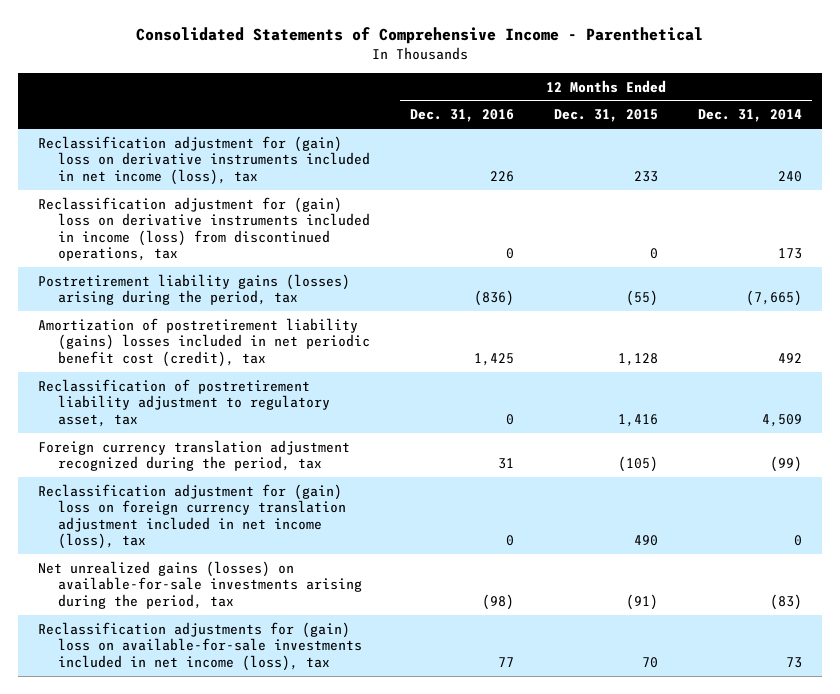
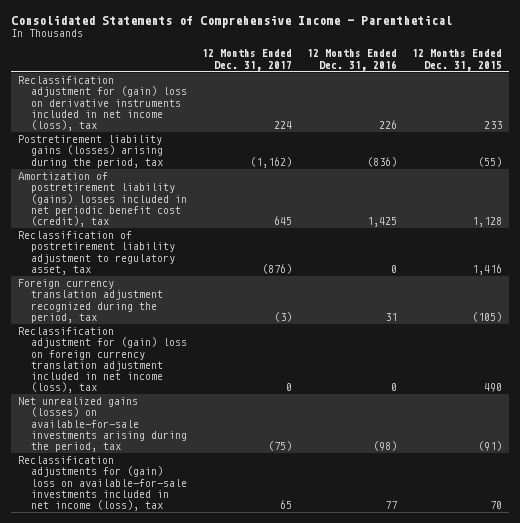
- | 12 Months Ended Dec. 31, 2016 | 12 Months Ended Dec. 31, 2015 | 12 Months Ended Dec. 31, 2014
+ | 12 Months Ended Dec. 31, 2017 | 12 Months Ended Dec. 31, 2016 | 12 Months Ended Dec. 31, 2015
- Reclassification adjustment for (gain) loss on derivative instruments included in income (loss) from discontinued operations, tax | 0 | 0 | 173

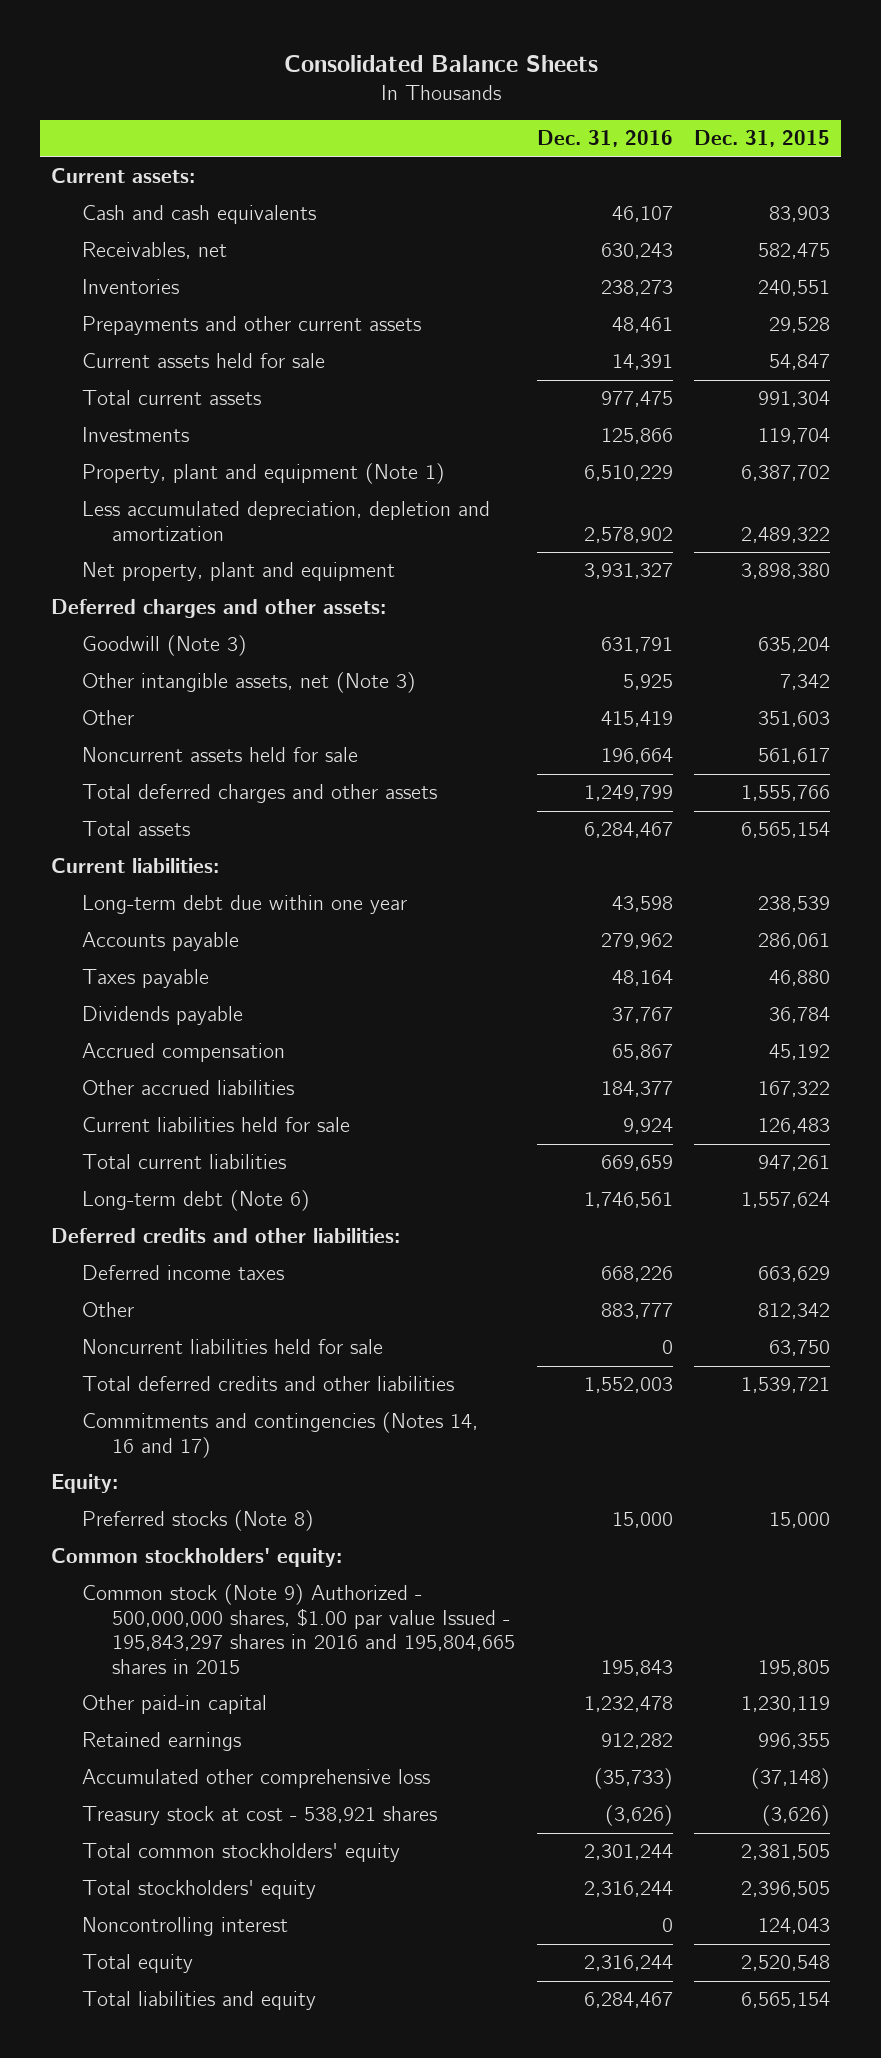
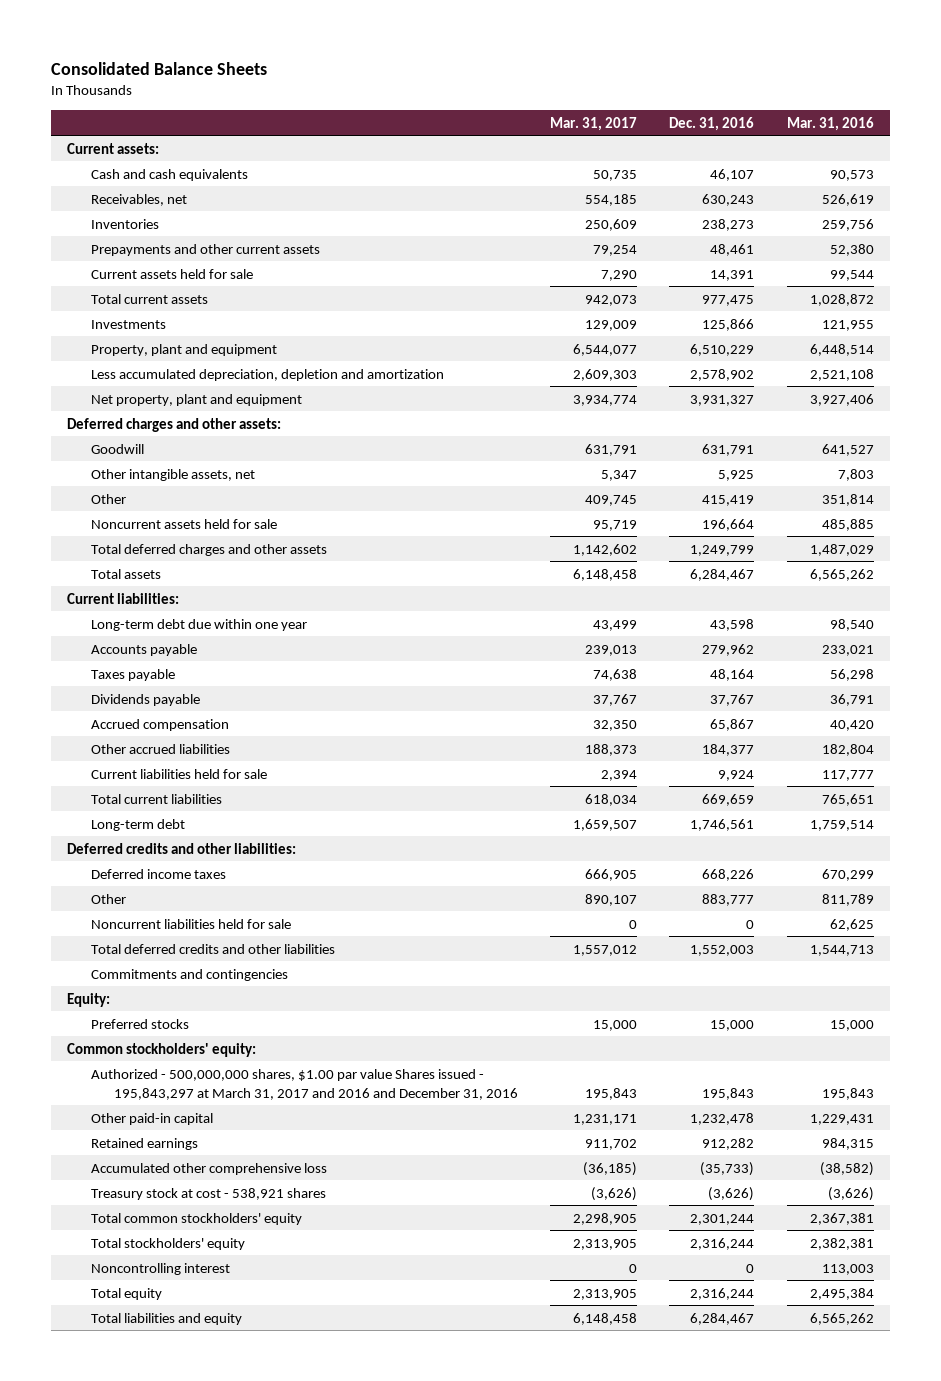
- | Dec. 31, 2016 | Dec. 31, 2015
+ | Mar. 31, 2017 | Dec. 31, 2016 | Mar. 31, 2016
- Property, plant and equipment (Note 1) | 6,510,229 | 6,387,702
+ Property, plant and equipment | 6,544,077 | 6,510,229 | 6,448,514
- Goodwill (Note 3) | 631,791 | 635,204
- Other intangible assets, net (Note 3) | 5,925 | 7,342
+ Goodwill | 631,791 | 631,791 | 641,527
+ Other intangible assets, net | 5,347 | 5,925 | 7,803
- Long-term debt (Note 6) | 1,746,561 | 1,557,624
+ Long-term debt | 1,659,507 | 1,746,561 | 1,759,514
- Commitments and contingencies (Notes 14, 16 and 17)
+ Commitments and contingencies
- Preferred stocks (Note 8) | 15,000 | 15,000
+ Preferred stocks | 15,000 | 15,000 | 15,000
- Common stock (Note 9) Authorized - 500,000,000 shares, $1.00 par value Issued - 195,843,297 shares in 2016 and 195,804,665 shares in 2015 | 195,843 | 195,805
+ Authorized - 500,000,000 shares, $1.00 par value Shares issued - 195,843,297 at March 31, 2017 and 2016 and December 31, 2016 | 195,843 | 195,843 | 195,843

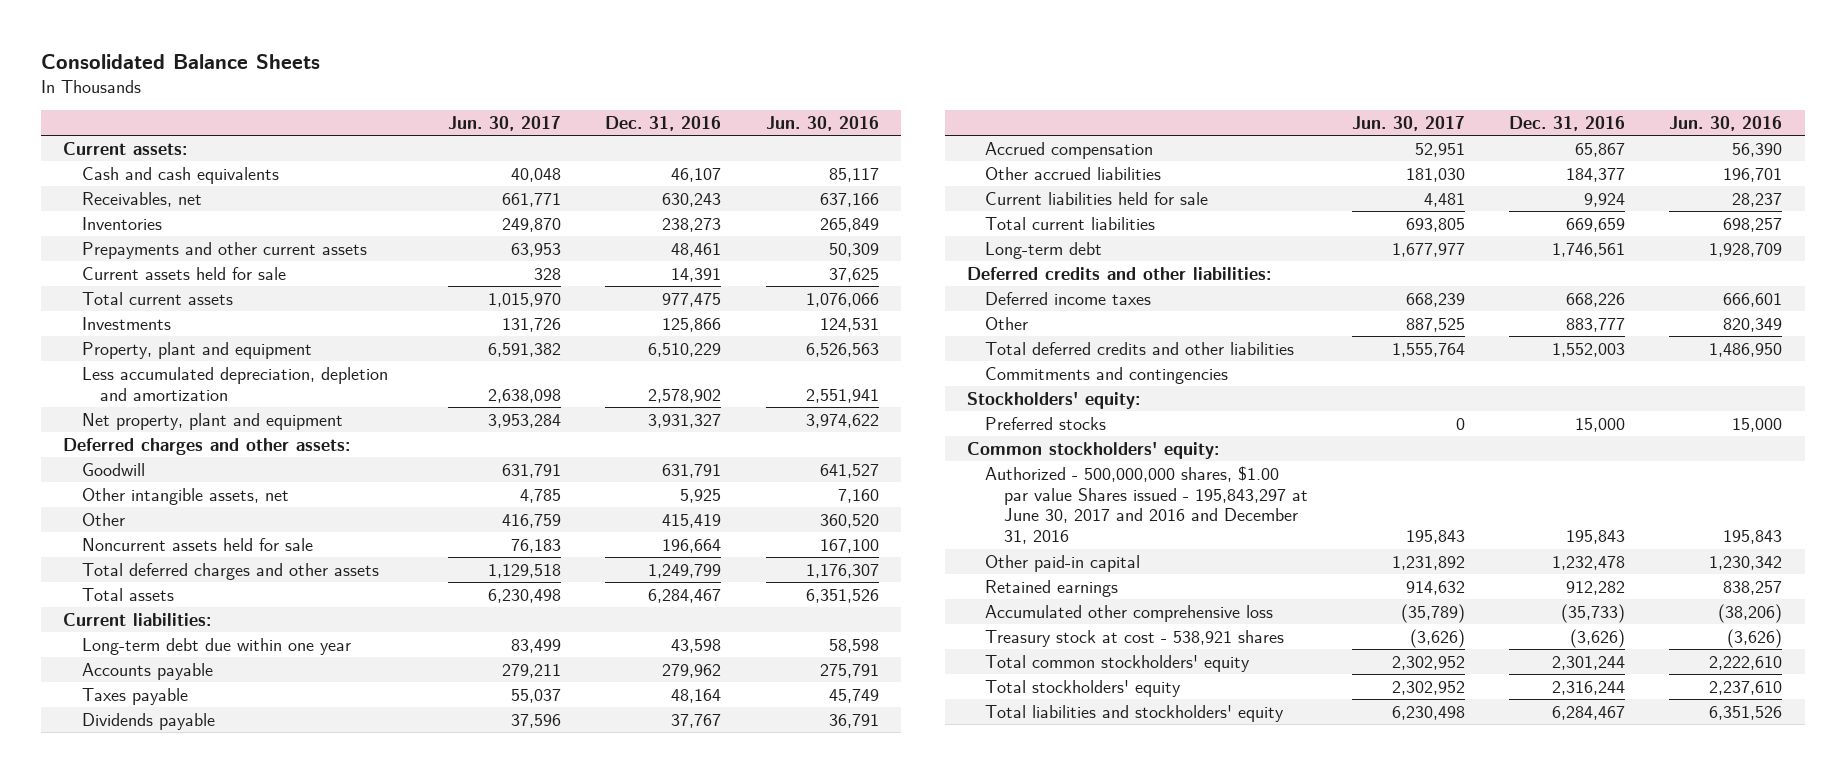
- | Mar. 31, 2017 | Dec. 31, 2016 | Mar. 31, 2016
+ | Jun. 30, 2017 | Dec. 31, 2016 | Jun. 30, 2016
- Noncurrent liabilities held for sale | 0 | 0 | 62,625
- Equity:
+ Stockholders' equity:
- Authorized - 500,000,000 shares, $1.00 par value Shares issued - 195,843,297 at March 31, 2017 and 2016 and December 31, 2016 | 195,843 | 195,843 | 195,843
+ Authorized - 500,000,000 shares, $1.00 par value Shares issued - 195,843,297 at June 30, 2017 and 2016 and December 31, 2016 | 195,843 | 195,843 | 195,843
- Noncontrolling interest | 0 | 0 | 113,003
- Total equity | 2,313,905 | 2,316,244 | 2,495,384
- Total liabilities and equity | 6,148,458 | 6,284,467 | 6,565,262
+ Total liabilities and stockholders' equity | 6,230,498 | 6,284,467 | 6,351,526

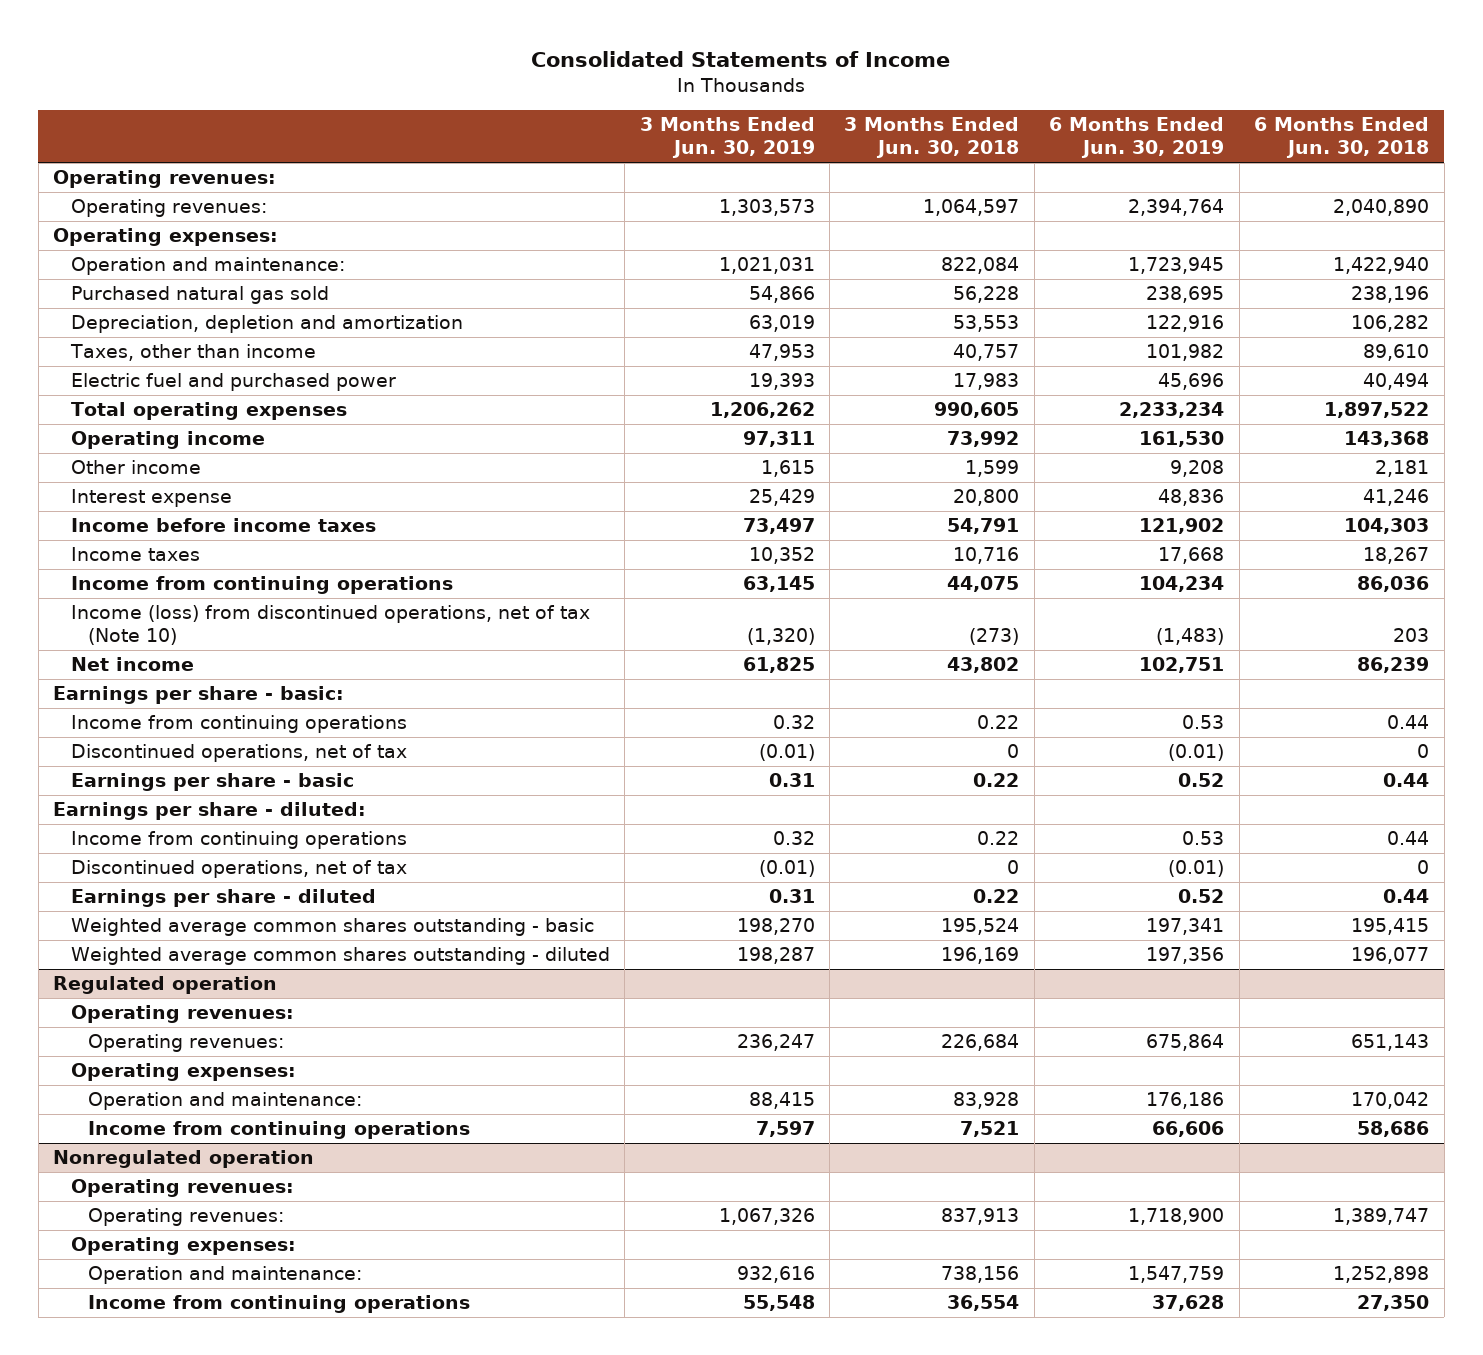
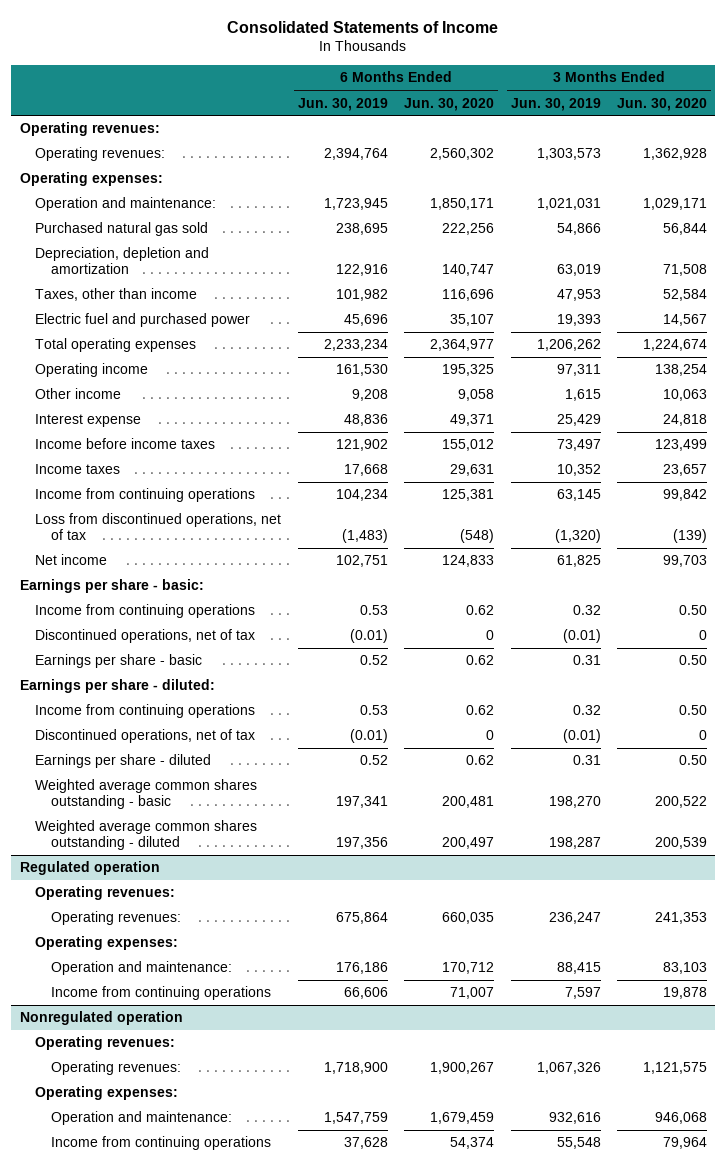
- | 3 Months Ended Jun. 30, 2019 | 3 Months Ended Jun. 30, 2018 | 6 Months Ended Jun. 30, 2019 | 6 Months Ended Jun. 30, 2018
+ | 6 Months Ended Jun. 30, 2019 | 6 Months Ended Jun. 30, 2020 | 3 Months Ended Jun. 30, 2019 | 3 Months Ended Jun. 30, 2020
- Income (loss) from discontinued operations, net of tax (Note 10) | (1,320) | (273) | (1,483) | 203
+ Loss from discontinued operations, net of tax | (1,483) | (548) | (1,320) | (139)

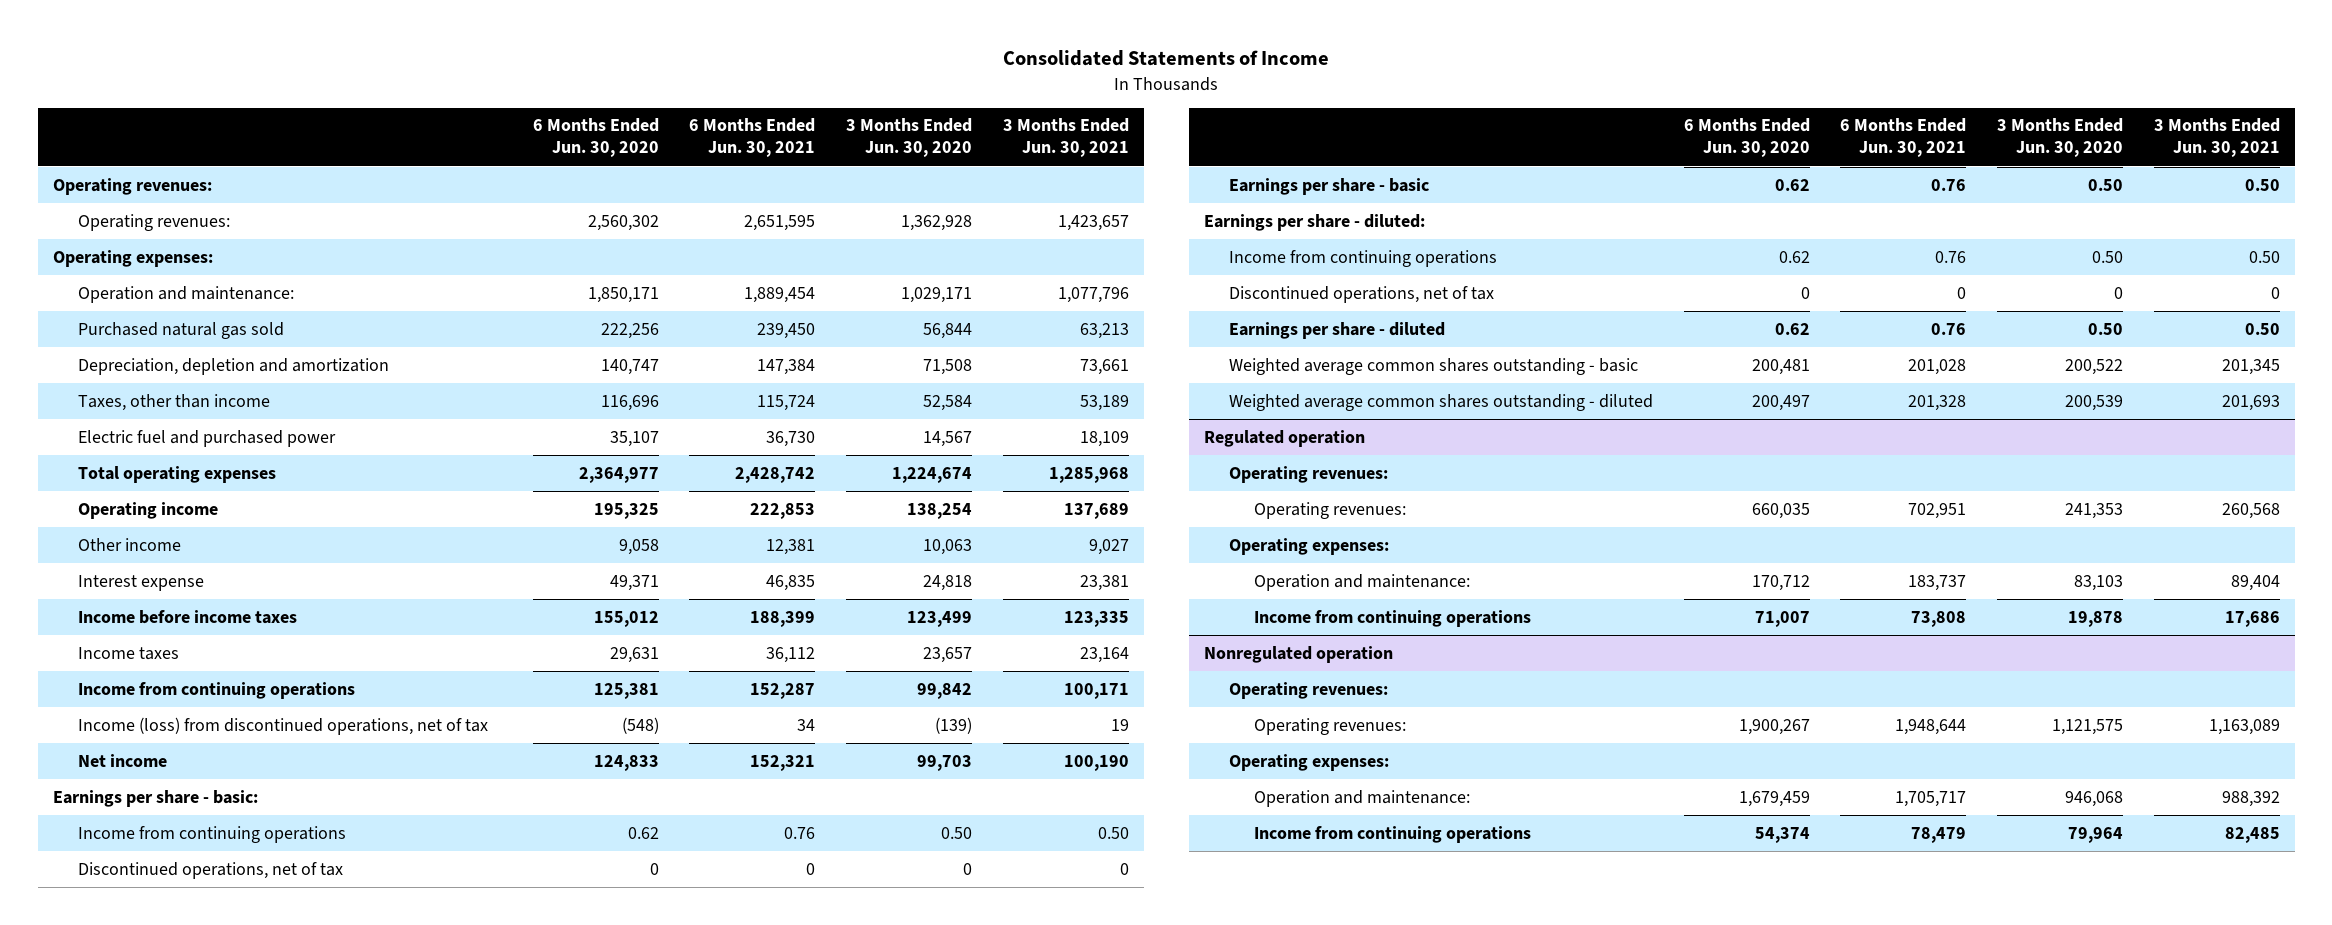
- | 6 Months Ended Jun. 30, 2019 | 6 Months Ended Jun. 30, 2020 | 3 Months Ended Jun. 30, 2019 | 3 Months Ended Jun. 30, 2020
+ | 6 Months Ended Jun. 30, 2020 | 6 Months Ended Jun. 30, 2021 | 3 Months Ended Jun. 30, 2020 | 3 Months Ended Jun. 30, 2021
- Loss from discontinued operations, net of tax | (1,483) | (548) | (1,320) | (139)
+ Income (loss) from discontinued operations, net of tax | (548) | 34 | (139) | 19

